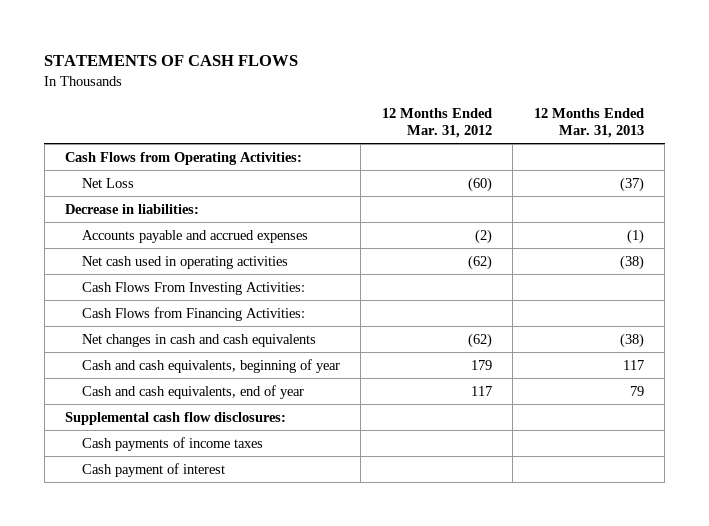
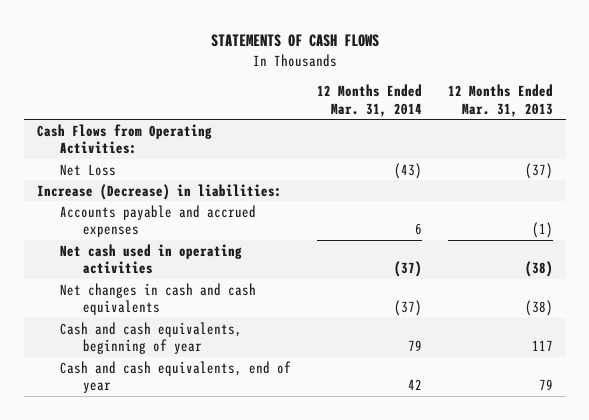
- | 12 Months Ended Mar. 31, 2012 | 12 Months Ended Mar. 31, 2013
+ | 12 Months Ended Mar. 31, 2014 | 12 Months Ended Mar. 31, 2013
- Decrease in liabilities:
+ Increase (Decrease) in liabilities:
- Cash Flows From Investing Activities:
- Cash Flows from Financing Activities:
- Supplemental cash flow disclosures:
- Cash payments of income taxes
- Cash payment of interest

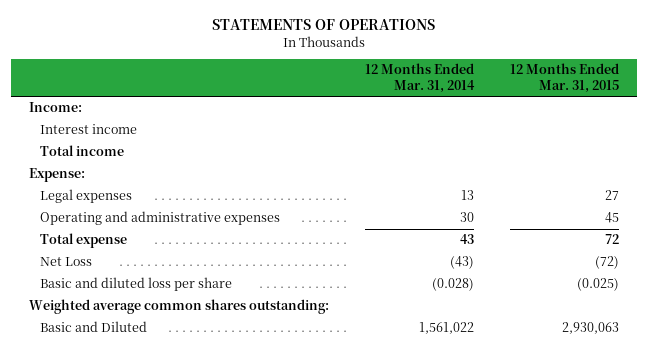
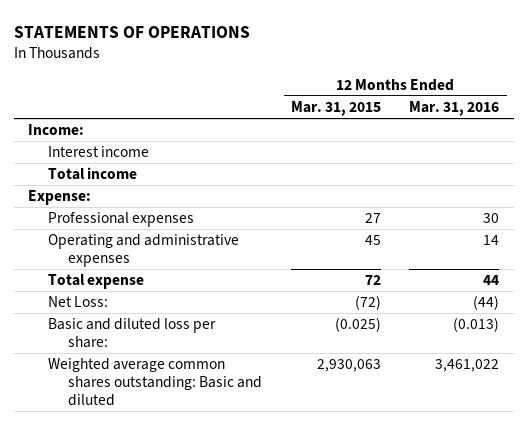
- | 12 Months Ended Mar. 31, 2014 | 12 Months Ended Mar. 31, 2015
+ | 12 Months Ended Mar. 31, 2015 | 12 Months Ended Mar. 31, 2016
- Legal expenses | 13 | 27
+ Professional expenses | 27 | 30
- Net Loss | (43) | (72)
- Basic and diluted loss per share | (0.028) | (0.025)
- Weighted average common shares outstanding:
- Basic and Diluted | 1,561,022 | 2,930,063
+ Net Loss: | (72) | (44)
+ Basic and diluted loss per share: | (0.025) | (0.013)
+ Weighted average common shares outstanding: Basic and diluted | 2,930,063 | 3,461,022

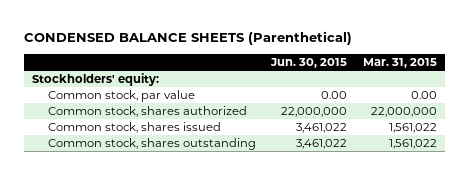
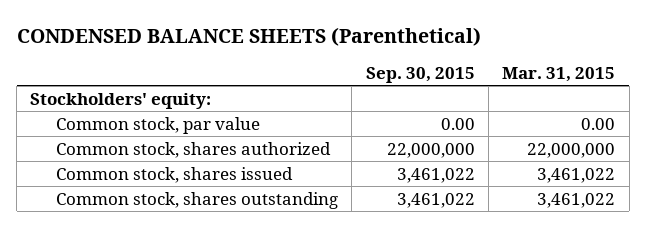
- | Jun. 30, 2015 | Mar. 31, 2015
+ | Sep. 30, 2015 | Mar. 31, 2015
- Common stock, shares issued | 3,461,022 | 1,561,022
- Common stock, shares outstanding | 3,461,022 | 1,561,022
+ Common stock, shares issued | 3,461,022 | 3,461,022
+ Common stock, shares outstanding | 3,461,022 | 3,461,022

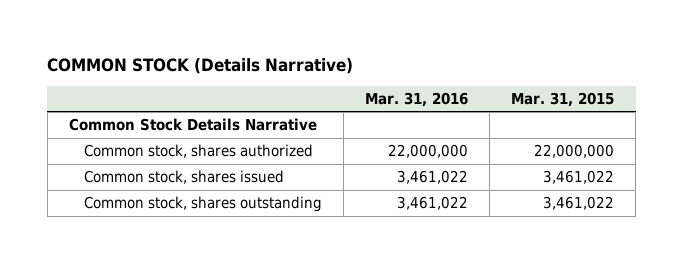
- CONDENSED BALANCE SHEETS (Parenthetical)
+ COMMON STOCK (Details Narrative)
- | Sep. 30, 2015 | Mar. 31, 2015
+ | Mar. 31, 2016 | Mar. 31, 2015
- Stockholders' equity:
- Common stock, par value | 0.00 | 0.00
+ Common Stock Details Narrative

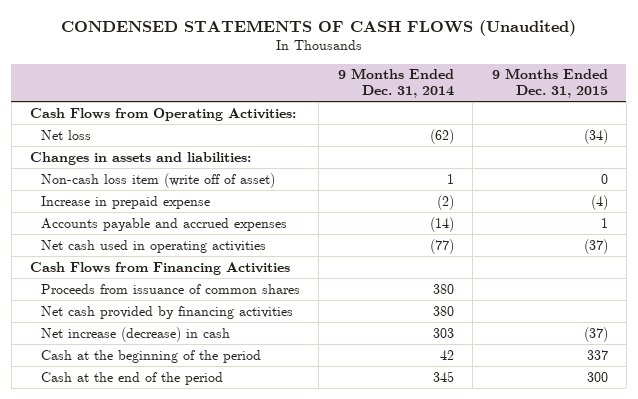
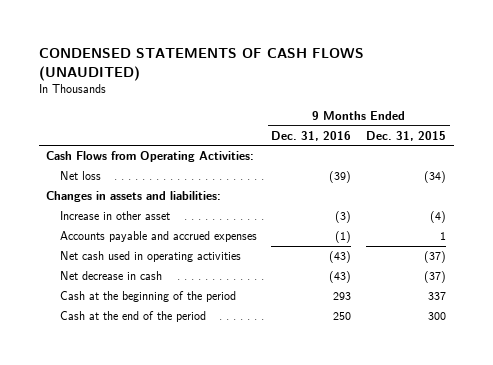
- CONDENSED STATEMENTS OF CASH FLOWS (Unaudited)
+ CONDENSED STATEMENTS OF CASH FLOWS (UNAUDITED)
- | 9 Months Ended Dec. 31, 2014 | 9 Months Ended Dec. 31, 2015
+ | 9 Months Ended Dec. 31, 2016 | 9 Months Ended Dec. 31, 2015
- Non-cash loss item (write off of asset) | 1 | 0
- Increase in prepaid expense | (2) | (4)
+ Increase in other asset | (3) | (4)
- Cash Flows from Financing Activities
- Proceeds from issuance of common shares | 380 |
- Net cash provided by financing activities | 380 |
- Net increase (decrease) in cash | 303 | (37)
+ Net decrease in cash | (43) | (37)

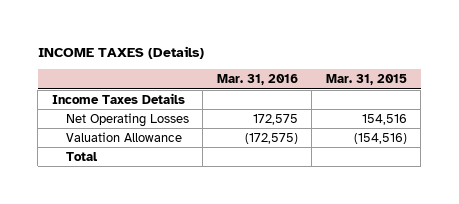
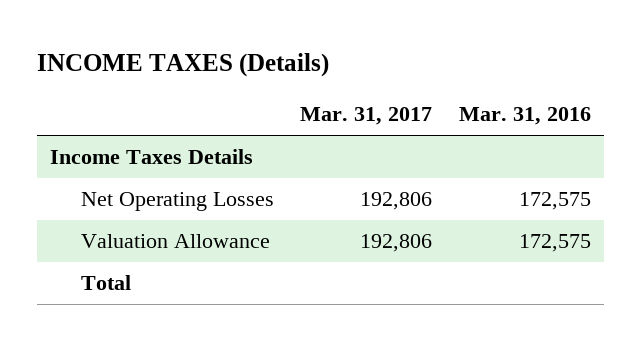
- | Mar. 31, 2016 | Mar. 31, 2015
+ | Mar. 31, 2017 | Mar. 31, 2016
- Valuation Allowance | (172,575) | (154,516)
+ Valuation Allowance | 192,806 | 172,575

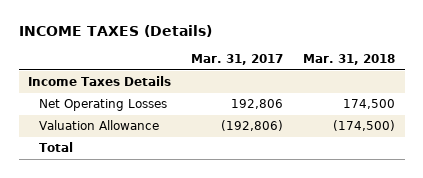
- | Mar. 31, 2017 | Mar. 31, 2016
+ | Mar. 31, 2017 | Mar. 31, 2018
- Valuation Allowance | 192,806 | 172,575
+ Valuation Allowance | (192,806) | (174,500)

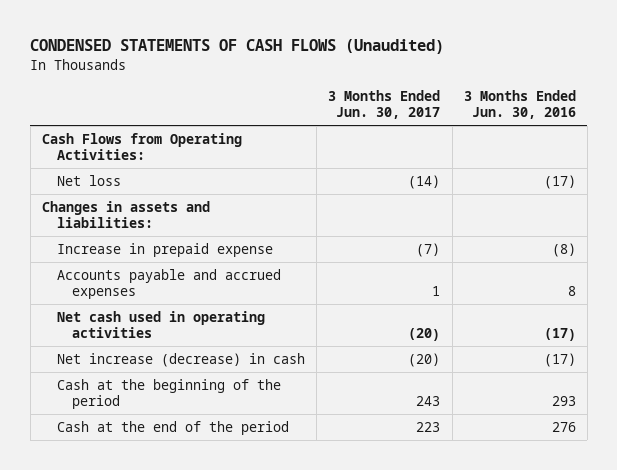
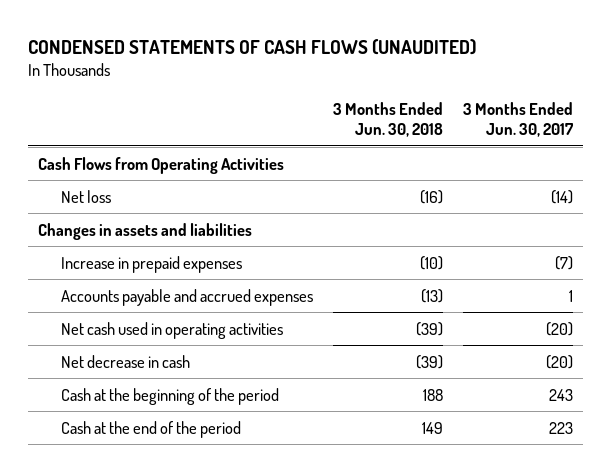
- CONDENSED STATEMENTS OF CASH FLOWS (Unaudited)
+ CONDENSED STATEMENTS OF CASH FLOWS (UNAUDITED)
- | 3 Months Ended Jun. 30, 2017 | 3 Months Ended Jun. 30, 2016
+ | 3 Months Ended Jun. 30, 2018 | 3 Months Ended Jun. 30, 2017
- Cash Flows from Operating Activities:
+ Cash Flows from Operating Activities
- Changes in assets and liabilities:
- Increase in prepaid expense | (7) | (8)
+ Changes in assets and liabilities
+ Increase in prepaid expenses | (10) | (7)
- Net increase (decrease) in cash | (20) | (17)
+ Net decrease in cash | (39) | (20)

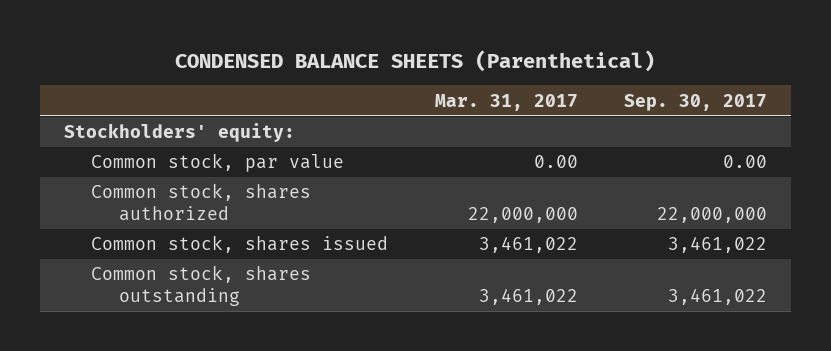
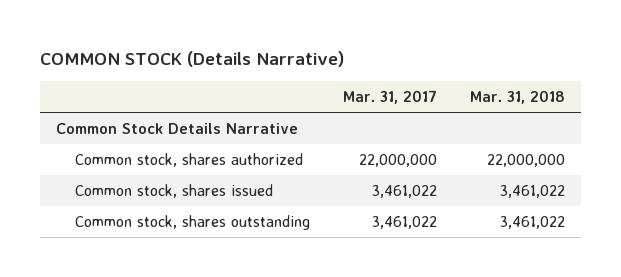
- CONDENSED BALANCE SHEETS (Parenthetical)
+ COMMON STOCK (Details Narrative)
- | Mar. 31, 2017 | Sep. 30, 2017
+ | Mar. 31, 2017 | Mar. 31, 2018
- Stockholders' equity:
- Common stock, par value | 0.00 | 0.00
+ Common Stock Details Narrative

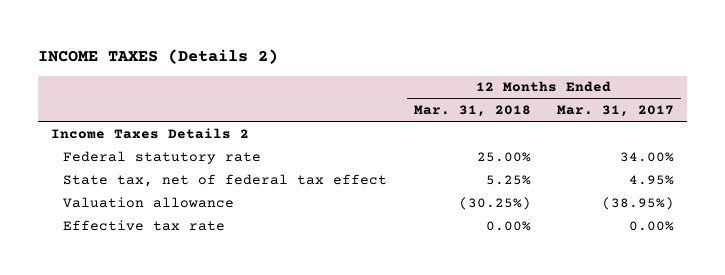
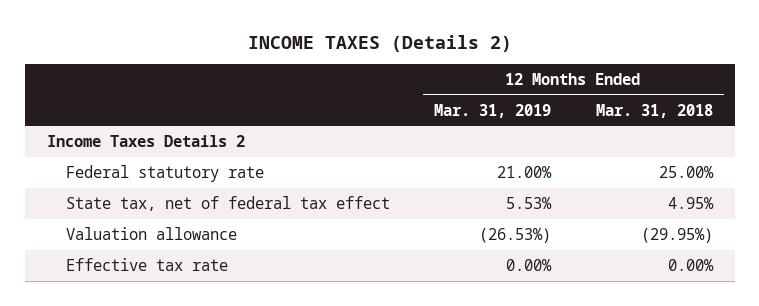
- | 12 Months Ended Mar. 31, 2018 | 12 Months Ended Mar. 31, 2017
+ | 12 Months Ended Mar. 31, 2019 | 12 Months Ended Mar. 31, 2018
- State tax, net of federal tax effect | 5.25% | 4.95%
- Valuation allowance | (30.25%) | (38.95%)
+ State tax, net of federal tax effect | 5.53% | 4.95%
+ Valuation allowance | (26.53%) | (29.95%)

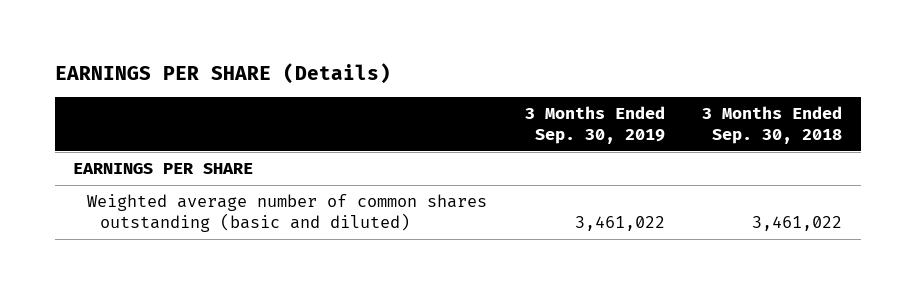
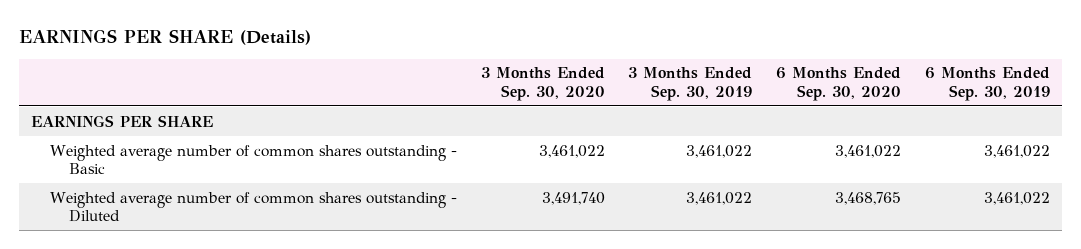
- | 3 Months Ended Sep. 30, 2019 | 3 Months Ended Sep. 30, 2018
+ | 3 Months Ended Sep. 30, 2020 | 3 Months Ended Sep. 30, 2019 | 6 Months Ended Sep. 30, 2020 | 6 Months Ended Sep. 30, 2019
- Weighted average number of common shares outstanding (basic and diluted) | 3,461,022 | 3,461,022
+ Weighted average number of common shares outstanding - Basic | 3,461,022 | 3,461,022 | 3,461,022 | 3,461,022
+ Weighted average number of common shares outstanding - Diluted | 3,491,740 | 3,461,022 | 3,468,765 | 3,461,022

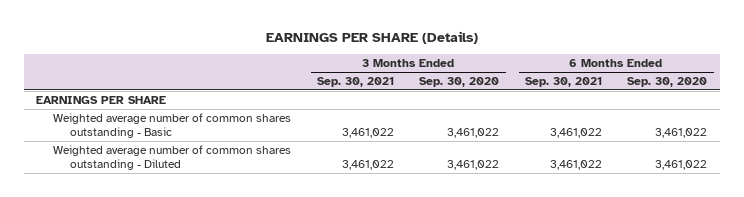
- | 3 Months Ended Sep. 30, 2020 | 3 Months Ended Sep. 30, 2019 | 6 Months Ended Sep. 30, 2020 | 6 Months Ended Sep. 30, 2019
+ | 3 Months Ended Sep. 30, 2021 | 3 Months Ended Sep. 30, 2020 | 6 Months Ended Sep. 30, 2021 | 6 Months Ended Sep. 30, 2020
- Weighted average number of common shares outstanding - Diluted | 3,491,740 | 3,461,022 | 3,468,765 | 3,461,022
+ Weighted average number of common shares outstanding - Diluted | 3,461,022 | 3,461,022 | 3,461,022 | 3,461,022

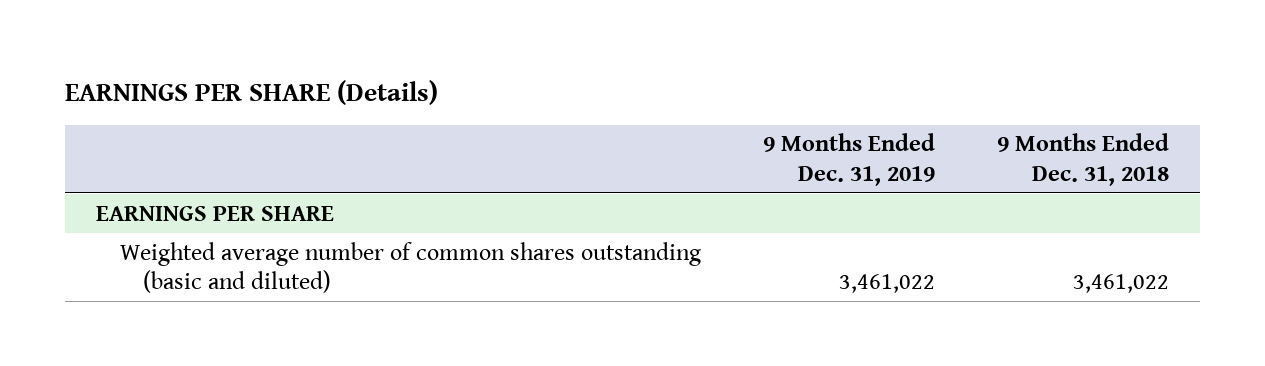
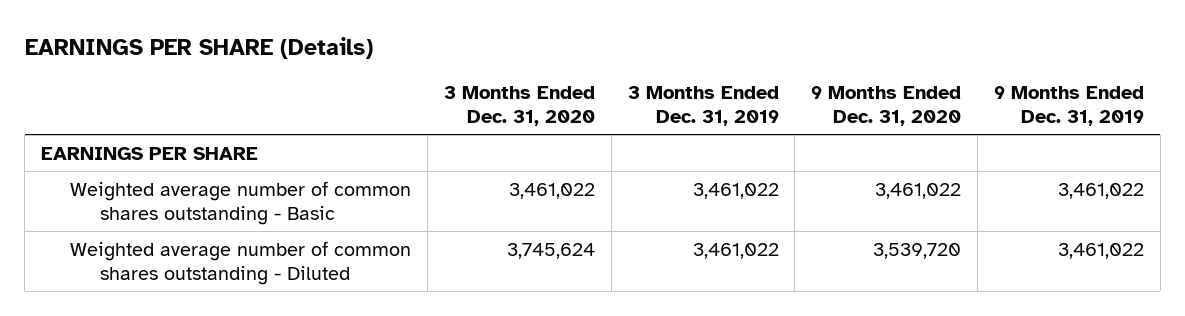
- | 9 Months Ended Dec. 31, 2019 | 9 Months Ended Dec. 31, 2018
+ | 3 Months Ended Dec. 31, 2020 | 3 Months Ended Dec. 31, 2019 | 9 Months Ended Dec. 31, 2020 | 9 Months Ended Dec. 31, 2019
- Weighted average number of common shares outstanding (basic and diluted) | 3,461,022 | 3,461,022
+ Weighted average number of common shares outstanding - Basic | 3,461,022 | 3,461,022 | 3,461,022 | 3,461,022
+ Weighted average number of common shares outstanding - Diluted | 3,745,624 | 3,461,022 | 3,539,720 | 3,461,022

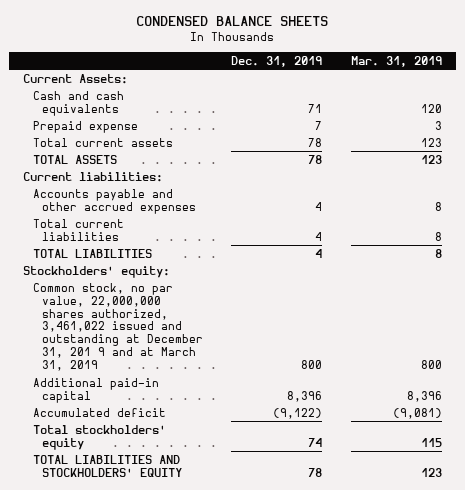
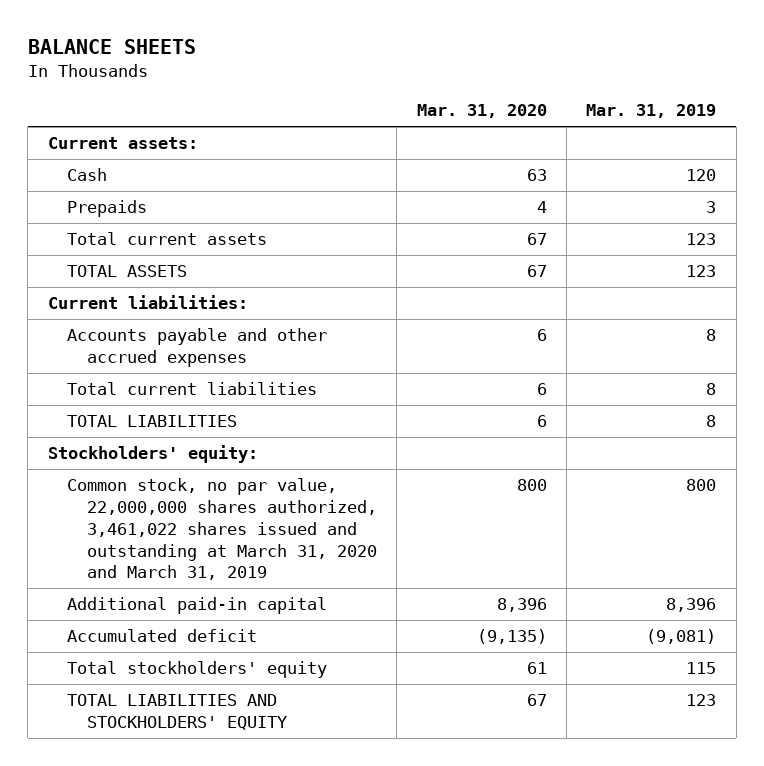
- CONDENSED BALANCE SHEETS
+ BALANCE SHEETS
- | Dec. 31, 2019 | Mar. 31, 2019
+ | Mar. 31, 2020 | Mar. 31, 2019
- Current Assets:
- Cash and cash equivalents | 71 | 120
- Prepaid expense | 7 | 3
+ Current assets:
+ Cash | 63 | 120
+ Prepaids | 4 | 3
- Common stock, no par value, 22,000,000 shares authorized, 3,461,022 issued and outstanding at December 31, 201 9 and at March 31, 2019 | 800 | 800
+ Common stock, no par value, 22,000,000 shares authorized, 3,461,022 shares issued and outstanding at March 31, 2020 and March 31, 2019 | 800 | 800

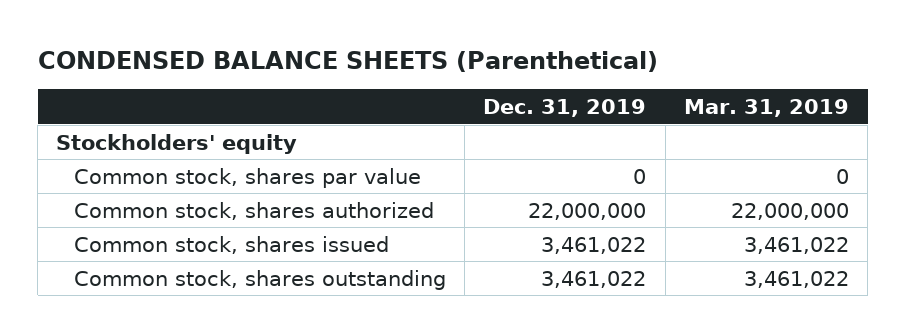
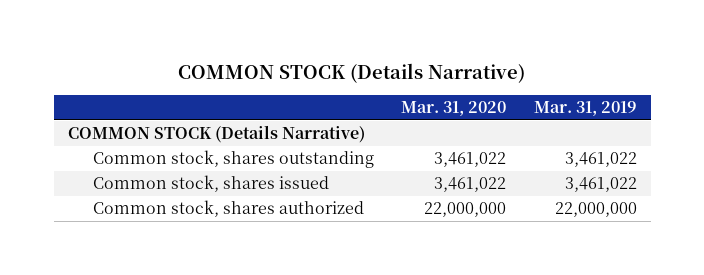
- CONDENSED BALANCE SHEETS (Parenthetical)
+ COMMON STOCK (Details Narrative)
- | Dec. 31, 2019 | Mar. 31, 2019
+ | Mar. 31, 2020 | Mar. 31, 2019
- Stockholders' equity
- Common stock, shares par value | 0 | 0
+ COMMON STOCK (Details Narrative)
moved down: Common stock, shares issued | 3,461,022 | 3,461,022
moved down: Common stock, shares authorized | 22,000,000 | 22,000,000

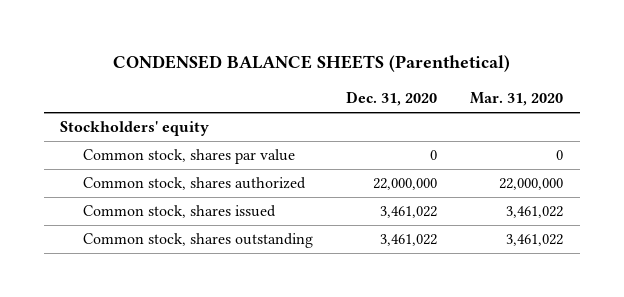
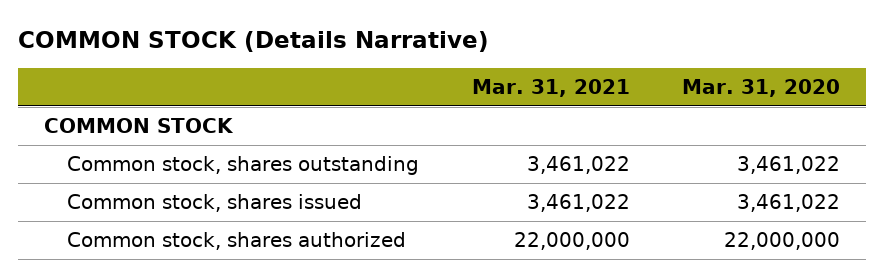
- CONDENSED BALANCE SHEETS (Parenthetical)
+ COMMON STOCK (Details Narrative)
- | Dec. 31, 2020 | Mar. 31, 2020
+ | Mar. 31, 2021 | Mar. 31, 2020
- Stockholders' equity
- Common stock, shares par value | 0 | 0
+ COMMON STOCK
moved down: Common stock, shares issued | 3,461,022 | 3,461,022
moved down: Common stock, shares authorized | 22,000,000 | 22,000,000

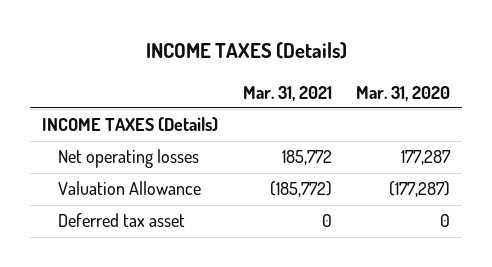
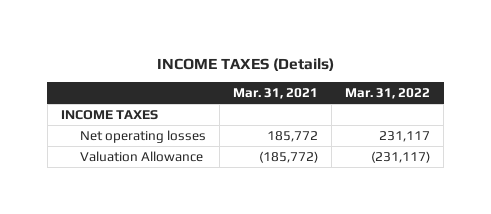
- | Mar. 31, 2021 | Mar. 31, 2020
+ | Mar. 31, 2021 | Mar. 31, 2022
- INCOME TAXES (Details)
+ INCOME TAXES
- Deferred tax asset | 0 | 0

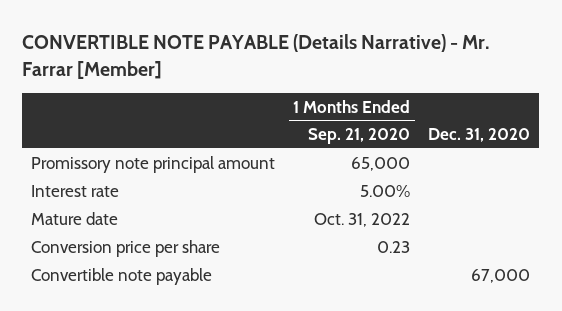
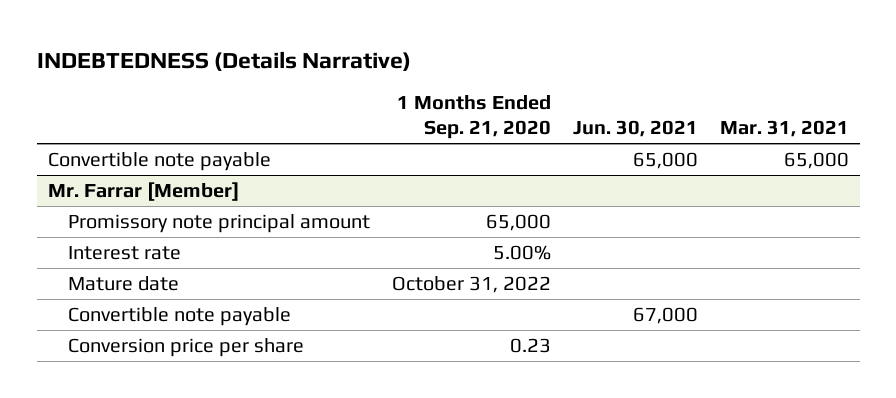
- CONVERTIBLE NOTE PAYABLE (Details Narrative) - Mr. Farrar [Member]
+ INDEBTEDNESS (Details Narrative)
- | 1 Months Ended Sep. 21, 2020 | Dec. 31, 2020
+ | 1 Months Ended Sep. 21, 2020 | Jun. 30, 2021 | Mar. 31, 2021
+ Convertible note payable | | 65,000 | 65,000
+ Mr. Farrar [Member]
- Mature date | Oct. 31, 2022 |
- Conversion price per share | 0.23 |
+ Mature date | October 31, 2022 | |
+ Conversion price per share | 0.23 | |

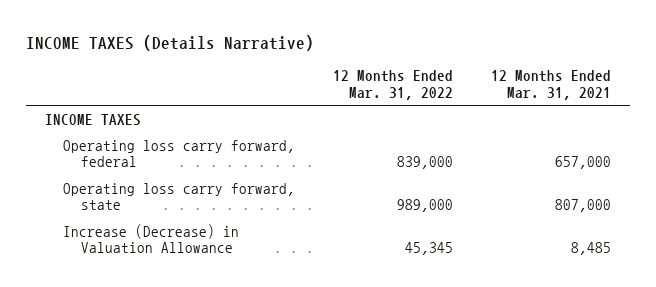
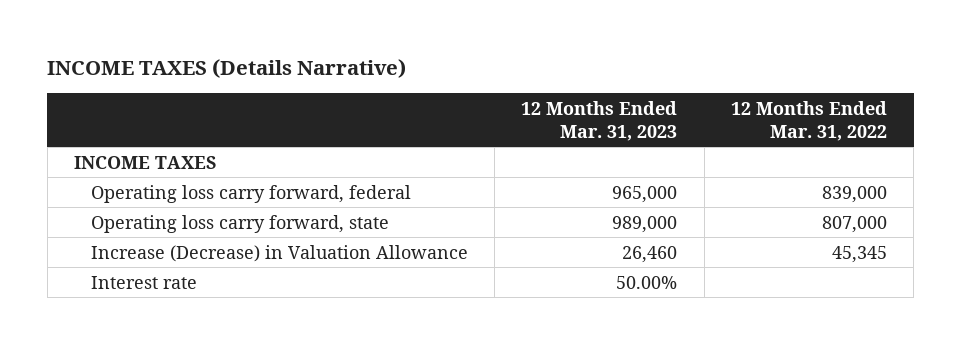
- | 12 Months Ended Mar. 31, 2022 | 12 Months Ended Mar. 31, 2021
+ | 12 Months Ended Mar. 31, 2023 | 12 Months Ended Mar. 31, 2022
- Operating loss carry forward, state | 989,000 | 807,000
+ Operating loss carry forward, state | 989,000 | 807,000
+ Interest rate | 50.00% |

